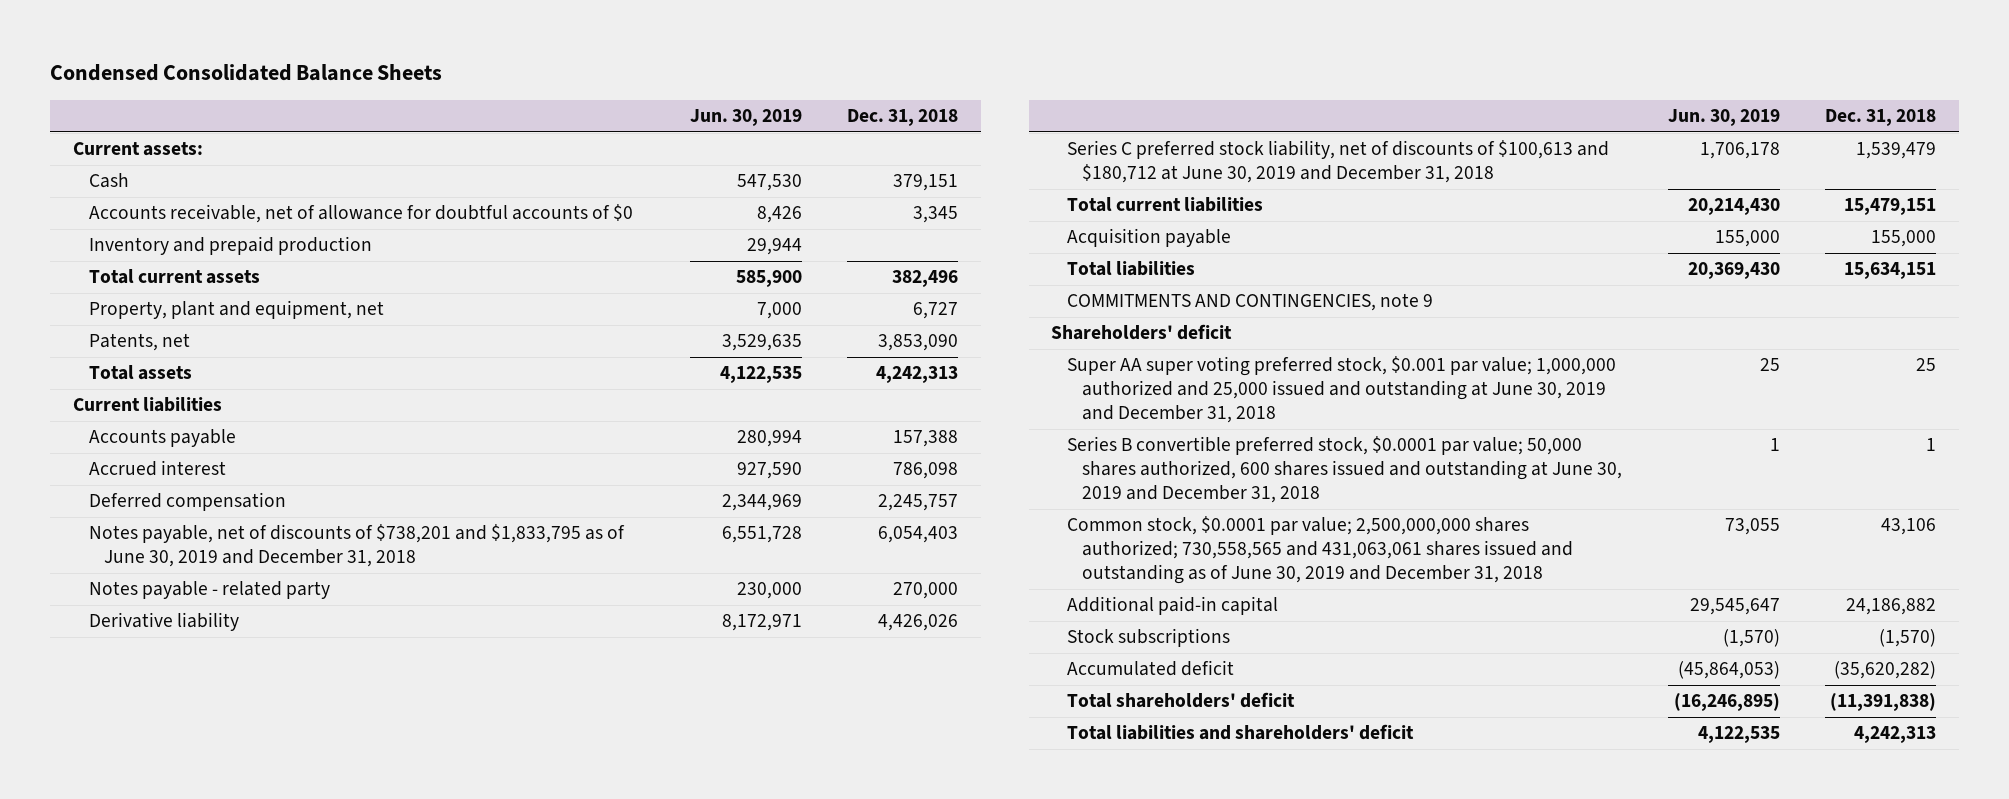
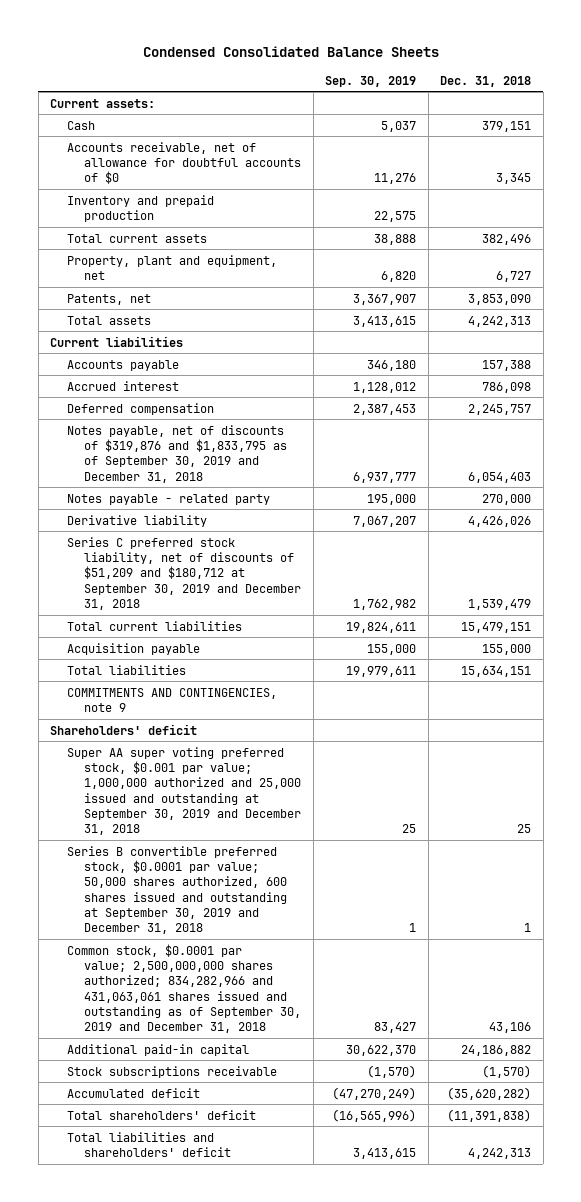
- | Jun. 30, 2019 | Dec. 31, 2018
+ | Sep. 30, 2019 | Dec. 31, 2018
- Notes payable, net of discounts of $738,201 and $1,833,795 as of June 30, 2019 and December 31, 2018 | 6,551,728 | 6,054,403
+ Notes payable, net of discounts of $319,876 and $1,833,795 as of September 30, 2019 and December 31, 2018 | 6,937,777 | 6,054,403
- Series C preferred stock liability, net of discounts of $100,613 and $180,712 at June 30, 2019 and December 31, 2018 | 1,706,178 | 1,539,479
+ Series C preferred stock liability, net of discounts of $51,209 and $180,712 at September 30, 2019 and December 31, 2018 | 1,762,982 | 1,539,479
- Super AA super voting preferred stock, $0.001 par value; 1,000,000 authorized and 25,000 issued and outstanding at June 30, 2019 and December 31, 2018 | 25 | 25
- Series B convertible preferred stock, $0.0001 par value; 50,000 shares authorized, 600 shares issued and outstanding at June 30, 2019 and December 31, 2018 | 1 | 1
- Common stock, $0.0001 par value; 2,500,000,000 shares authorized; 730,558,565 and 431,063,061 shares issued and outstanding as of June 30, 2019 and December 31, 2018 | 73,055 | 43,106
+ Super AA super voting preferred stock, $0.001 par value; 1,000,000 authorized and 25,000 issued and outstanding at September 30, 2019 and December 31, 2018 | 25 | 25
+ Series B convertible preferred stock, $0.0001 par value; 50,000 shares authorized, 600 shares issued and outstanding at September 30, 2019 and December 31, 2018 | 1 | 1
+ Common stock, $0.0001 par value; 2,500,000,000 shares authorized; 834,282,966 and 431,063,061 shares issued and outstanding as of September 30, 2019 and December 31, 2018 | 83,427 | 43,106
- Stock subscriptions | (1,570) | (1,570)
+ Stock subscriptions receivable | (1,570) | (1,570)

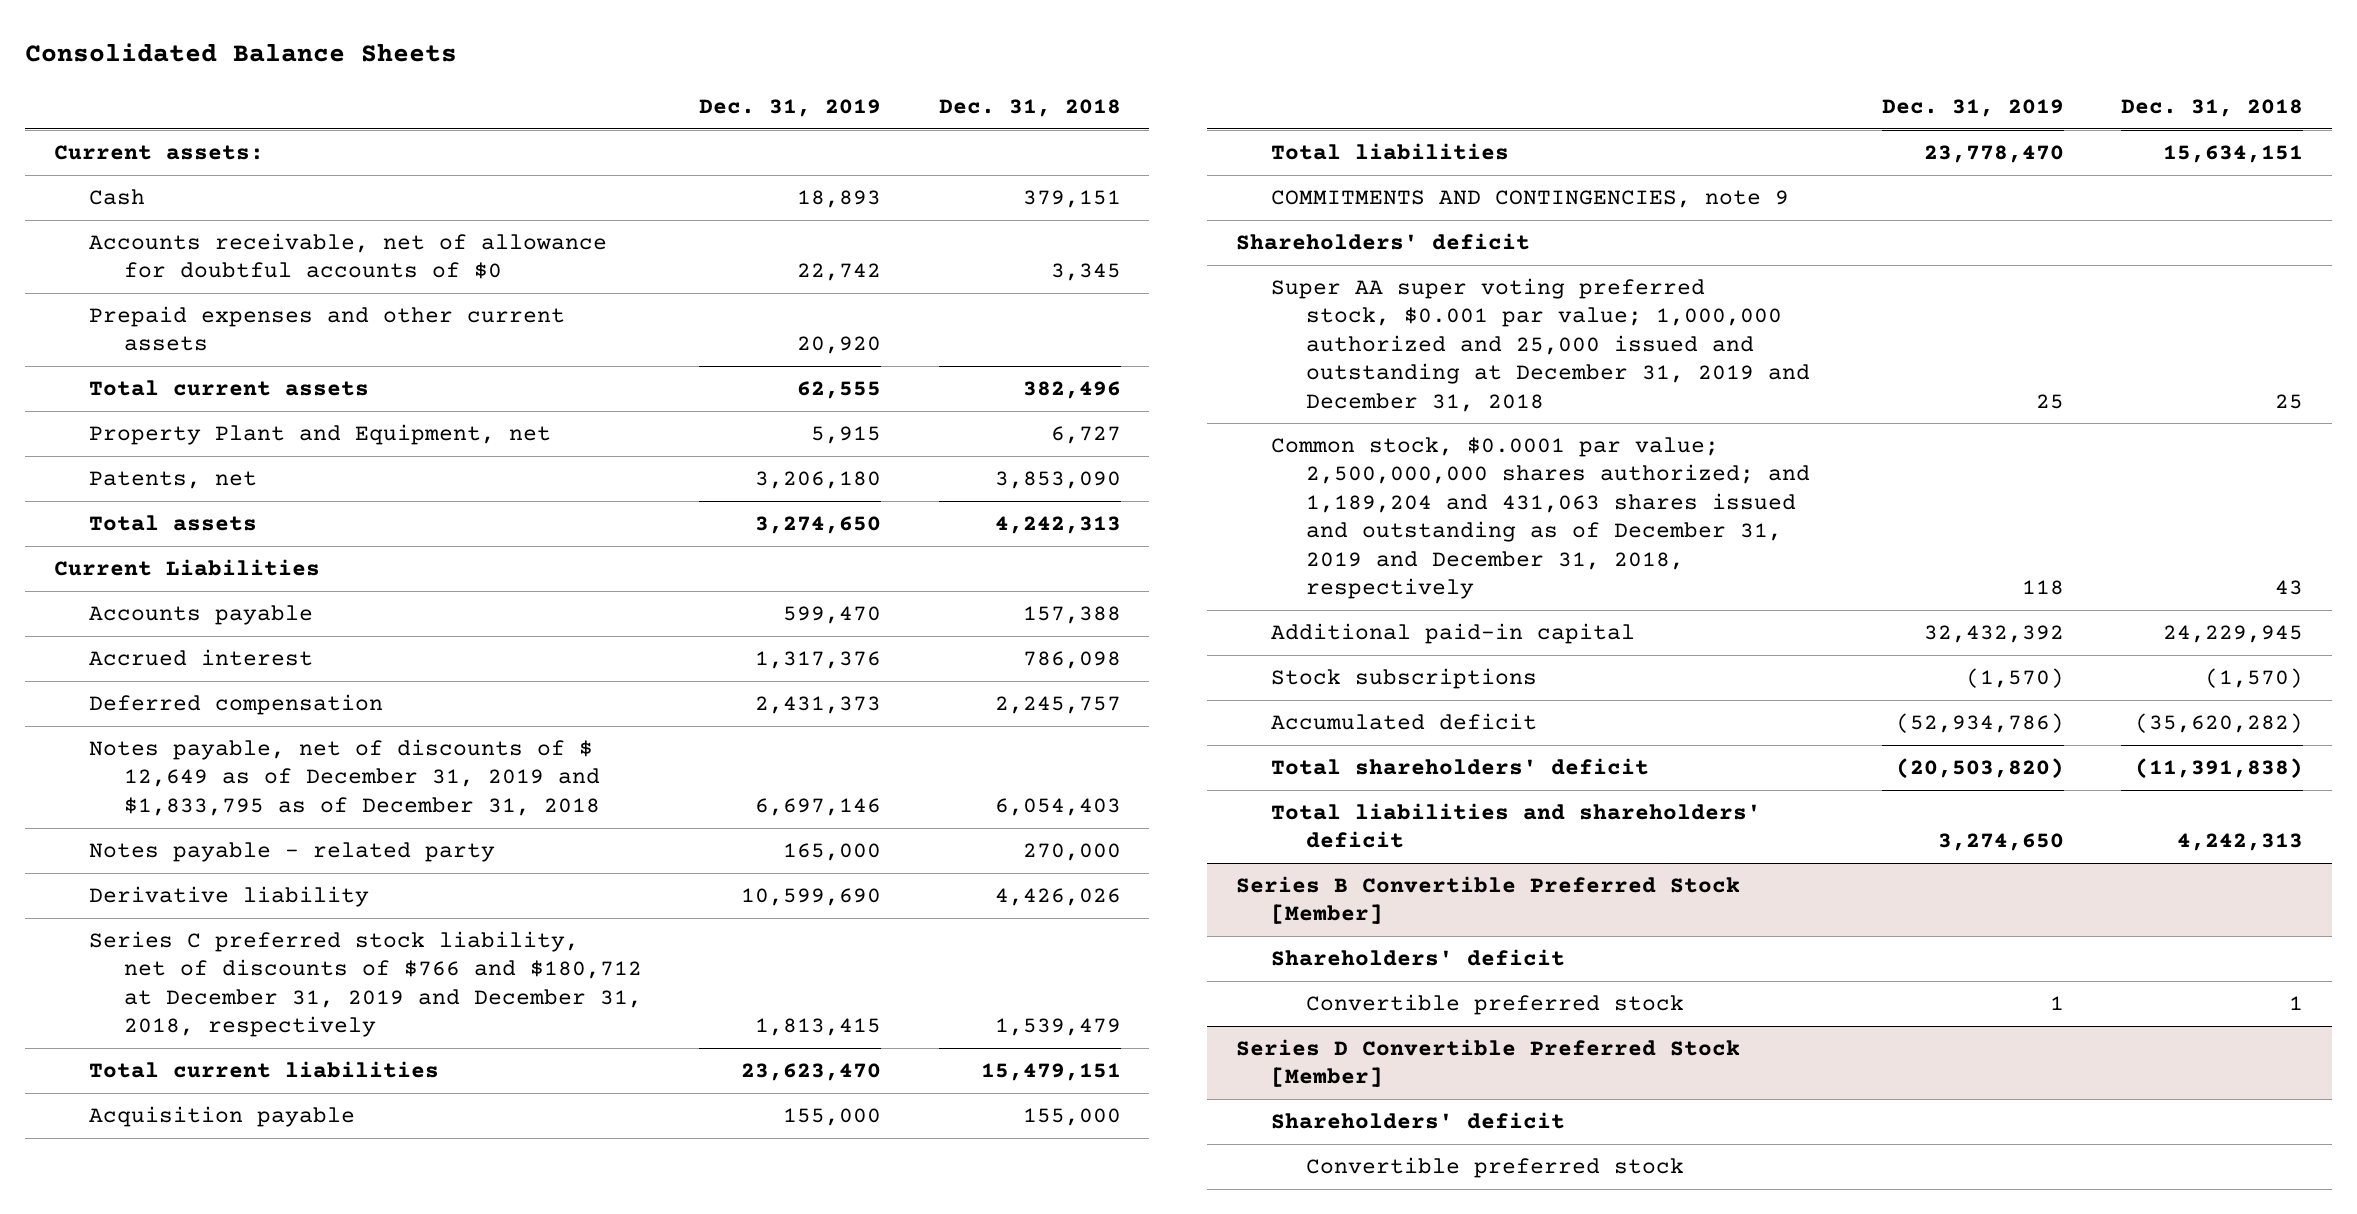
- Condensed Consolidated Balance Sheets
+ Consolidated Balance Sheets
- | Sep. 30, 2019 | Dec. 31, 2018
+ | Dec. 31, 2019 | Dec. 31, 2018
- Inventory and prepaid production | 22,575 |
+ Prepaid expenses and other current assets | 20,920 |
- Property, plant and equipment, net | 6,820 | 6,727
+ Property Plant and Equipment, net | 5,915 | 6,727
- Current liabilities
+ Current Liabilities
- Notes payable, net of discounts of $319,876 and $1,833,795 as of September 30, 2019 and December 31, 2018 | 6,937,777 | 6,054,403
+ Notes payable, net of discounts of $ 12,649 as of December 31, 2019 and $1,833,795 as of December 31, 2018 | 6,697,146 | 6,054,403
- Series C preferred stock liability, net of discounts of $51,209 and $180,712 at September 30, 2019 and December 31, 2018 | 1,762,982 | 1,539,479
+ Series C preferred stock liability, net of discounts of $766 and $180,712 at December 31, 2019 and December 31, 2018, respectively | 1,813,415 | 1,539,479
- Super AA super voting preferred stock, $0.001 par value; 1,000,000 authorized and 25,000 issued and outstanding at September 30, 2019 and December 31, 2018 | 25 | 25
- Series B convertible preferred stock, $0.0001 par value; 50,000 shares authorized, 600 shares issued and outstanding at September 30, 2019 and December 31, 2018 | 1 | 1
- Common stock, $0.0001 par value; 2,500,000,000 shares authorized; 834,282,966 and 431,063,061 shares issued and outstanding as of September 30, 2019 and December 31, 2018 | 83,427 | 43,106
- Additional paid-in capital | 30,622,370 | 24,186,882
- Stock subscriptions receivable | (1,570) | (1,570)
+ Super AA super voting preferred stock, $0.001 par value; 1,000,000 authorized and 25,000 issued and outstanding at December 31, 2019 and December 31, 2018 | 25 | 25
+ Common stock, $0.0001 par value; 2,500,000,000 shares authorized; and 1,189,204 and 431,063 shares issued and outstanding as of December 31, 2019 and December 31, 2018, respectively | 118 | 43
+ Additional paid-in capital | 32,432,392 | 24,229,945
+ Stock subscriptions | (1,570) | (1,570)
+ Series B Convertible Preferred Stock [Member]
+ Shareholders' deficit
+ Convertible preferred stock | 1 | 1
+ Series D Convertible Preferred Stock [Member]
+ Shareholders' deficit
+ Convertible preferred stock

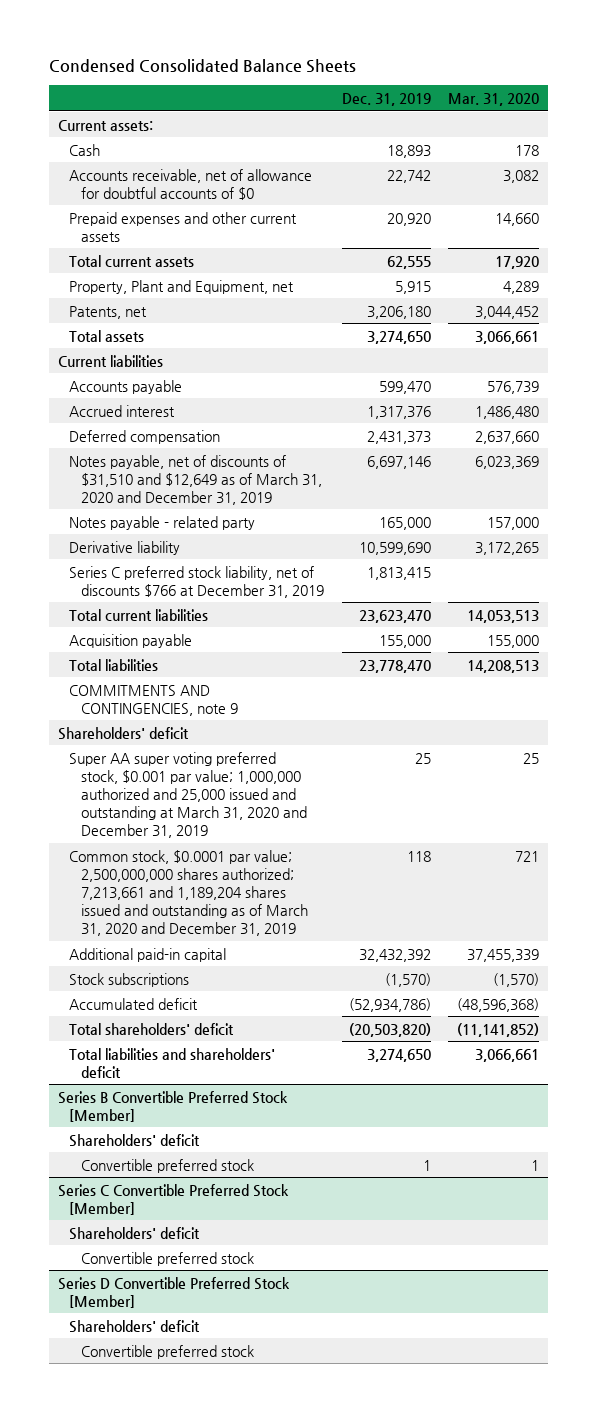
- Consolidated Balance Sheets
+ Condensed Consolidated Balance Sheets
- | Dec. 31, 2019 | Dec. 31, 2018
+ | Dec. 31, 2019 | Mar. 31, 2020
- Property Plant and Equipment, net | 5,915 | 6,727
+ Property, Plant and Equipment, net | 5,915 | 4,289
- Current Liabilities
+ Current liabilities
- Notes payable, net of discounts of $ 12,649 as of December 31, 2019 and $1,833,795 as of December 31, 2018 | 6,697,146 | 6,054,403
+ Notes payable, net of discounts of $31,510 and $12,649 as of March 31, 2020 and December 31, 2019 | 6,697,146 | 6,023,369
- Series C preferred stock liability, net of discounts of $766 and $180,712 at December 31, 2019 and December 31, 2018, respectively | 1,813,415 | 1,539,479
+ Series C preferred stock liability, net of discounts $766 at December 31, 2019 | 1,813,415 |
- Super AA super voting preferred stock, $0.001 par value; 1,000,000 authorized and 25,000 issued and outstanding at December 31, 2019 and December 31, 2018 | 25 | 25
- Common stock, $0.0001 par value; 2,500,000,000 shares authorized; and 1,189,204 and 431,063 shares issued and outstanding as of December 31, 2019 and December 31, 2018, respectively | 118 | 43
+ Super AA super voting preferred stock, $0.001 par value; 1,000,000 authorized and 25,000 issued and outstanding at March 31, 2020 and December 31, 2019 | 25 | 25
+ Common stock, $0.0001 par value; 2,500,000,000 shares authorized; 7,213,661 and 1,189,204 shares issued and outstanding as of March 31, 2020 and December 31, 2019 | 118 | 721
+ Series C Convertible Preferred Stock [Member]
+ Shareholders' deficit
+ Convertible preferred stock

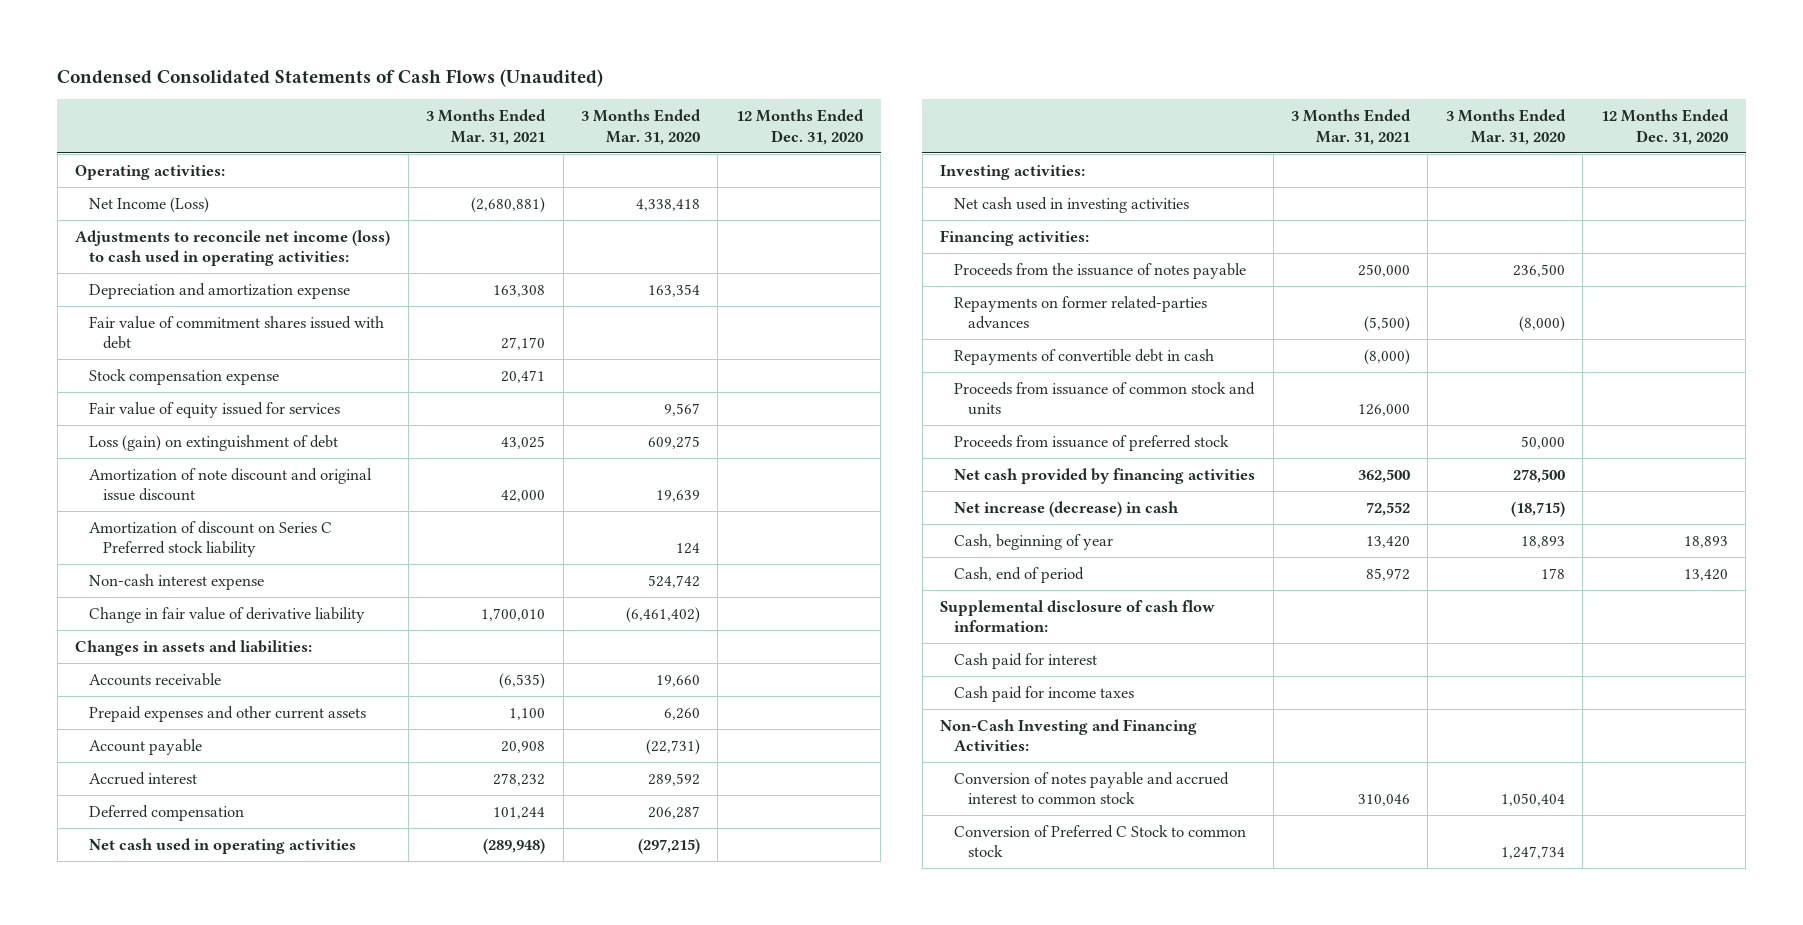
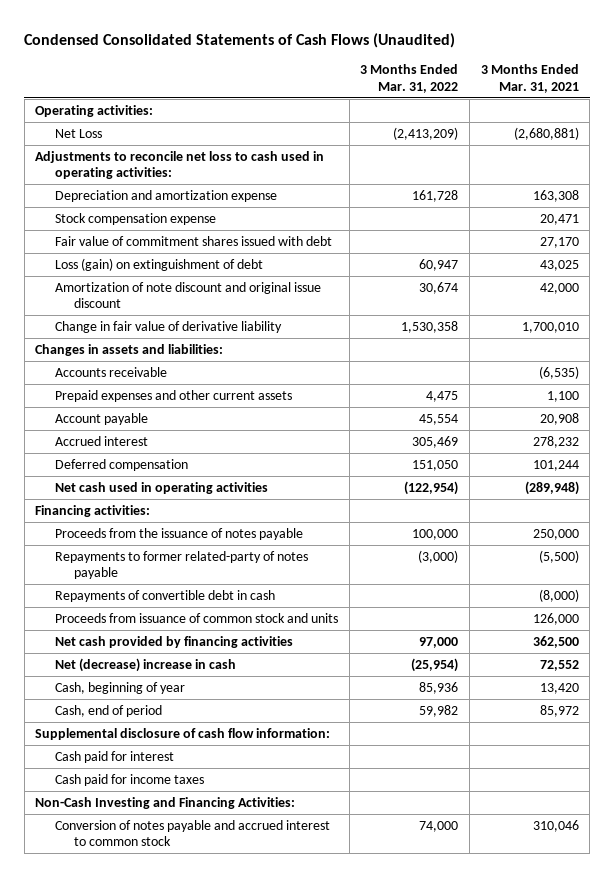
- | 3 Months Ended Mar. 31, 2021 | 3 Months Ended Mar. 31, 2020 | 12 Months Ended Dec. 31, 2020
+ | 3 Months Ended Mar. 31, 2022 | 3 Months Ended Mar. 31, 2021
- Net Income (Loss) | (2,680,881) | 4,338,418 |
- Adjustments to reconcile net income (loss) to cash used in operating activities:
+ Net Loss | (2,413,209) | (2,680,881)
+ Adjustments to reconcile net loss to cash used in operating activities:
- Fair value of equity issued for services | | 9,567 |
moved down: Fair value of commitment shares issued with debt | | 27,170
- Amortization of discount on Series C Preferred stock liability | | 124 |
- Non-cash interest expense | | 524,742 |
- Investing activities:
- Net cash used in investing activities
- Repayments on former related-parties advances | (5,500) | (8,000) |
+ Repayments to former related-party of notes payable | (3,000) | (5,500)
- Proceeds from issuance of preferred stock | | 50,000 |
- Net increase (decrease) in cash | 72,552 | (18,715) |
+ Net (decrease) increase in cash | (25,954) | 72,552
- Conversion of Preferred C Stock to common stock | | 1,247,734 |

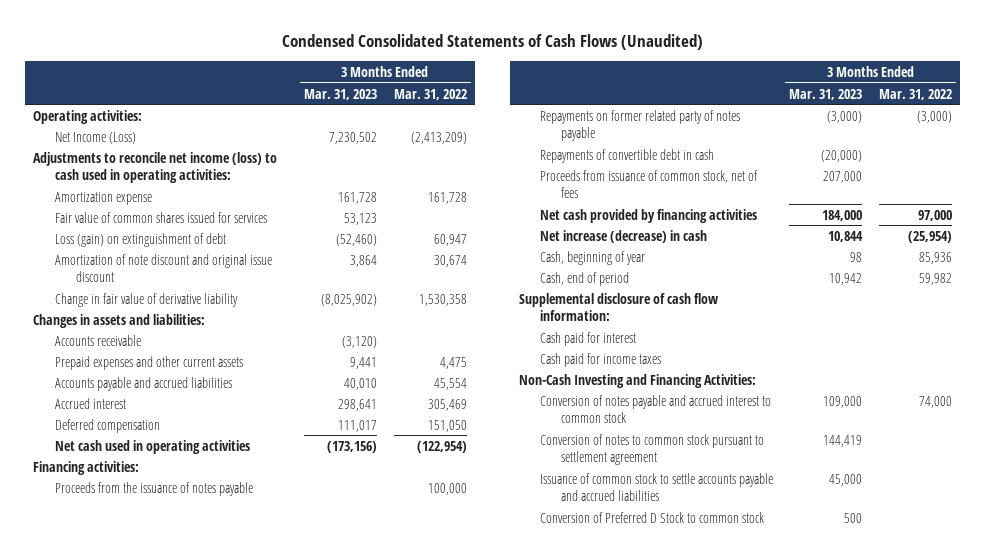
- | 3 Months Ended Mar. 31, 2022 | 3 Months Ended Mar. 31, 2021
+ | 3 Months Ended Mar. 31, 2023 | 3 Months Ended Mar. 31, 2022
- Net Loss | (2,413,209) | (2,680,881)
- Adjustments to reconcile net loss to cash used in operating activities:
- Depreciation and amortization expense | 161,728 | 163,308
- Stock compensation expense | | 20,471
- Fair value of commitment shares issued with debt | | 27,170
+ Net Income (Loss) | 7,230,502 | (2,413,209)
+ Adjustments to reconcile net income (loss) to cash used in operating activities:
+ Amortization expense | 161,728 | 161,728
+ Fair value of common shares issued for services | 53,123 |
- Account payable | 45,554 | 20,908
+ Accounts payable and accrued liabilities | 40,010 | 45,554
- Repayments to former related-party of notes payable | (3,000) | (5,500)
+ Repayments on former related party of notes payable | (3,000) | (3,000)
- Proceeds from issuance of common stock and units | | 126,000
+ Proceeds from issuance of common stock, net of fees | 207,000 |
- Net (decrease) increase in cash | (25,954) | 72,552
+ Net increase (decrease) in cash | 10,844 | (25,954)
+ Conversion of notes to common stock pursuant to settlement agreement | 144,419 |
+ Issuance of common stock to settle accounts payable and accrued liabilities | 45,000 |
+ Conversion of Preferred D Stock to common stock | 500 |

